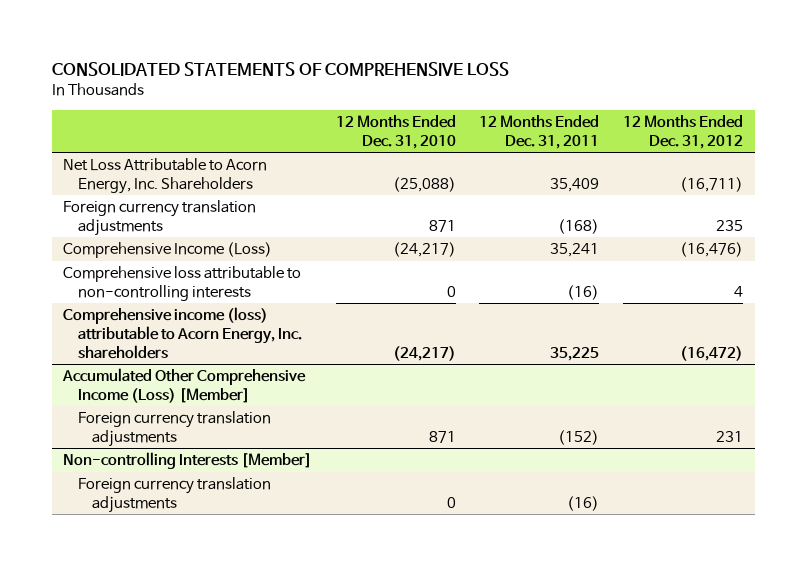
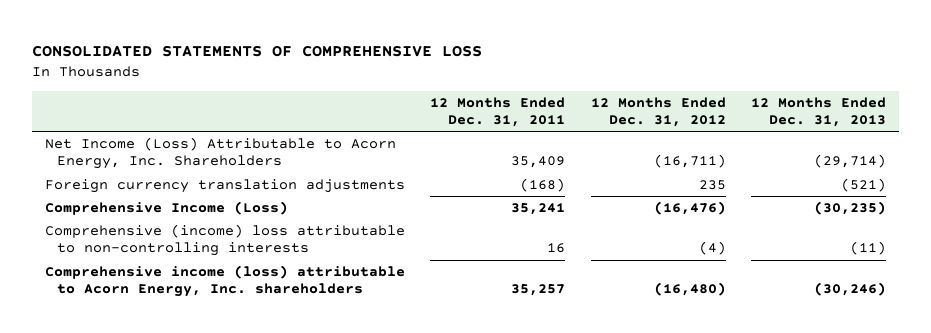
- | 12 Months Ended Dec. 31, 2010 | 12 Months Ended Dec. 31, 2011 | 12 Months Ended Dec. 31, 2012
+ | 12 Months Ended Dec. 31, 2011 | 12 Months Ended Dec. 31, 2012 | 12 Months Ended Dec. 31, 2013
- Net Loss Attributable to Acorn Energy, Inc. Shareholders | (25,088) | 35,409 | (16,711)
+ Net Income (Loss) Attributable to Acorn Energy, Inc. Shareholders | 35,409 | (16,711) | (29,714)
- Comprehensive loss attributable to non-controlling interests | 0 | (16) | 4
- Comprehensive income (loss) attributable to Acorn Energy, Inc. shareholders | (24,217) | 35,225 | (16,472)
- Accumulated Other Comprehensive Income (Loss) [Member]
- Foreign currency translation adjustments | 871 | (152) | 231
- Non-controlling Interests [Member]
- Foreign currency translation adjustments | 0 | (16) |
+ Comprehensive (income) loss attributable to non-controlling interests | 16 | (4) | (11)
+ Comprehensive income (loss) attributable to Acorn Energy, Inc. shareholders | 35,257 | (16,480) | (30,246)

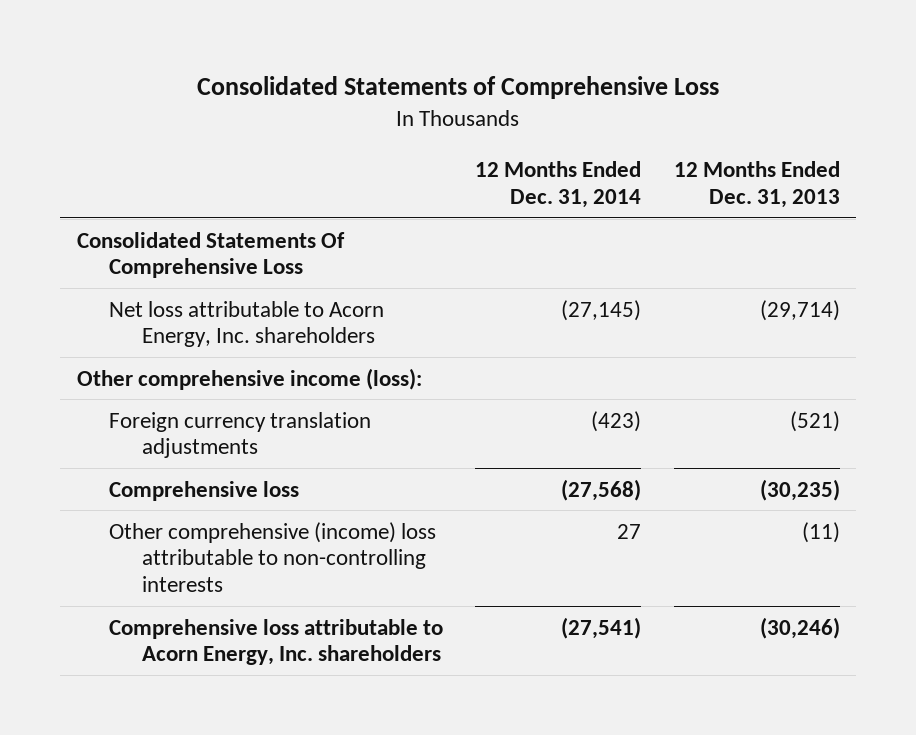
- CONSOLIDATED STATEMENTS OF COMPREHENSIVE LOSS
+ Consolidated Statements of Comprehensive Loss
- | 12 Months Ended Dec. 31, 2011 | 12 Months Ended Dec. 31, 2012 | 12 Months Ended Dec. 31, 2013
+ | 12 Months Ended Dec. 31, 2014 | 12 Months Ended Dec. 31, 2013
- Net Income (Loss) Attributable to Acorn Energy, Inc. Shareholders | 35,409 | (16,711) | (29,714)
+ Consolidated Statements Of Comprehensive Loss
+ Net loss attributable to Acorn Energy, Inc. shareholders | (27,145) | (29,714)
+ Other comprehensive income (loss):
- Comprehensive Income (Loss) | 35,241 | (16,476) | (30,235)
- Comprehensive (income) loss attributable to non-controlling interests | 16 | (4) | (11)
- Comprehensive income (loss) attributable to Acorn Energy, Inc. shareholders | 35,257 | (16,480) | (30,246)
+ Comprehensive loss | (27,568) | (30,235)
+ Other comprehensive (income) loss attributable to non-controlling interests | 27 | (11)
+ Comprehensive loss attributable to Acorn Energy, Inc. shareholders | (27,541) | (30,246)

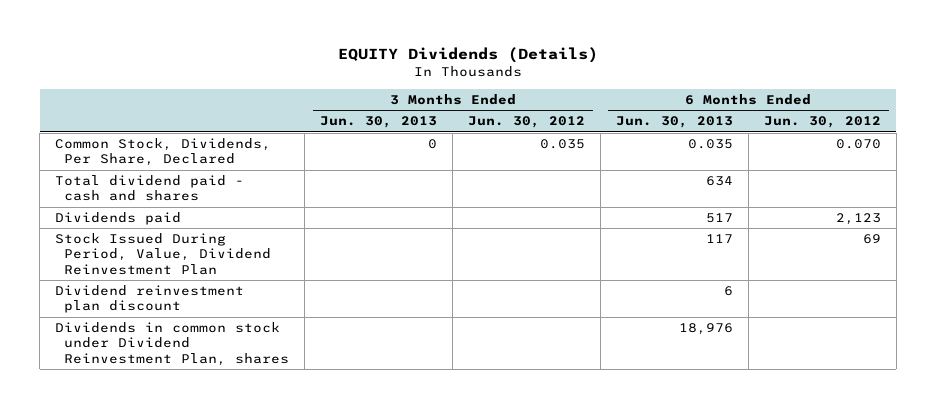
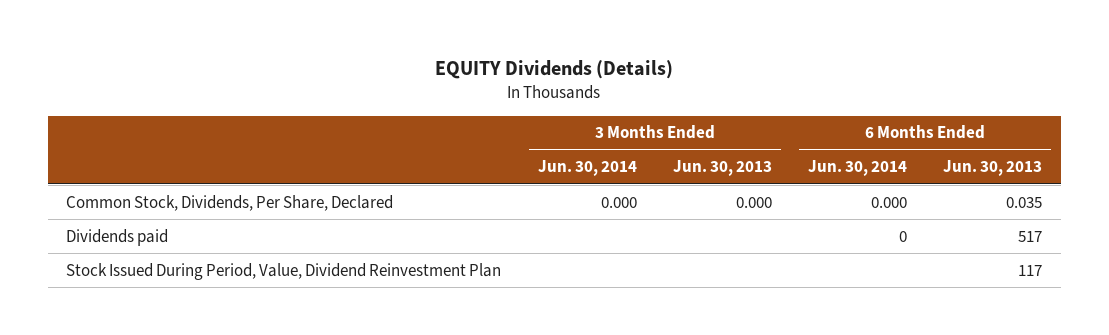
- | 3 Months Ended Jun. 30, 2013 | 3 Months Ended Jun. 30, 2012 | 6 Months Ended Jun. 30, 2013 | 6 Months Ended Jun. 30, 2012
+ | 3 Months Ended Jun. 30, 2014 | 3 Months Ended Jun. 30, 2013 | 6 Months Ended Jun. 30, 2014 | 6 Months Ended Jun. 30, 2013
- Common Stock, Dividends, Per Share, Declared | 0 | 0.035 | 0.035 | 0.070
- Total dividend paid - cash and shares | | | 634 |
+ Common Stock, Dividends, Per Share, Declared | 0.000 | 0.000 | 0.000 | 0.035
- Dividend reinvestment plan discount | | | 6 |
- Dividends in common stock under Dividend Reinvestment Plan, shares | | | 18,976 |

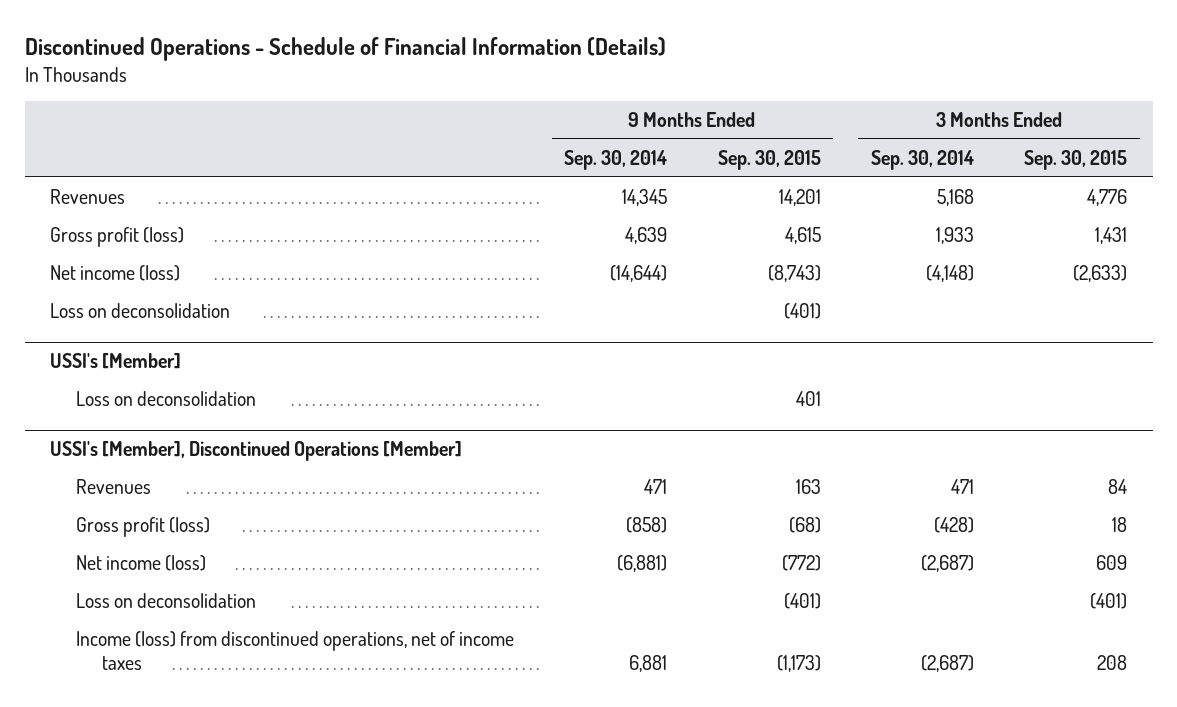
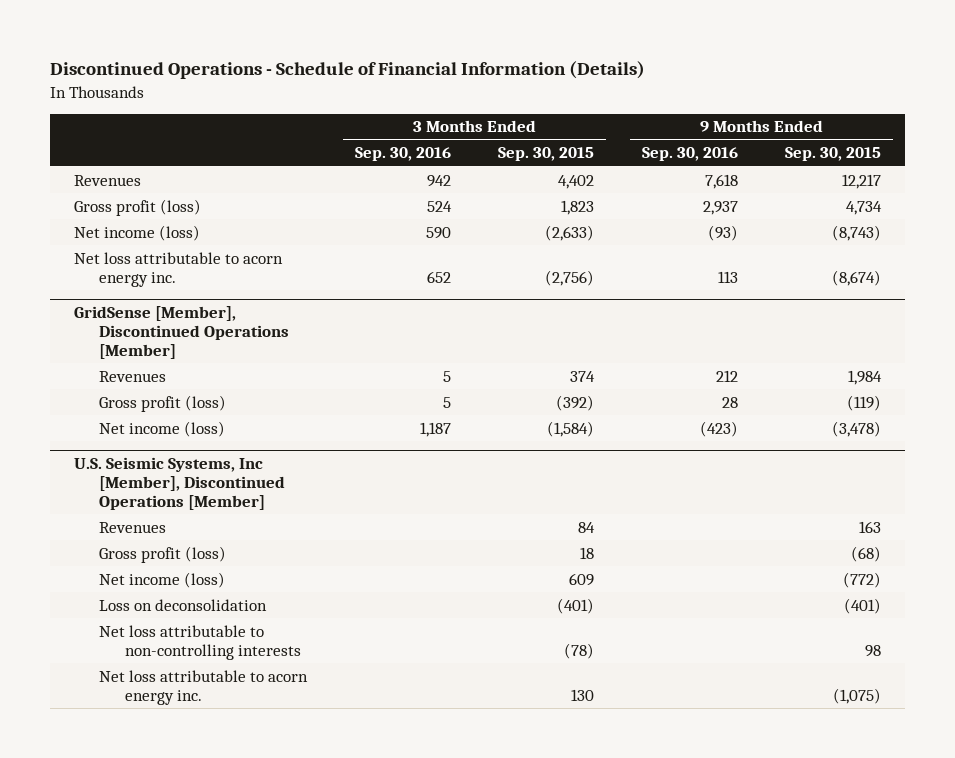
- | 9 Months Ended Sep. 30, 2014 | 9 Months Ended Sep. 30, 2015 | 3 Months Ended Sep. 30, 2014 | 3 Months Ended Sep. 30, 2015
+ | 3 Months Ended Sep. 30, 2016 | 3 Months Ended Sep. 30, 2015 | 9 Months Ended Sep. 30, 2016 | 9 Months Ended Sep. 30, 2015
- Revenues | 14,345 | 14,201 | 5,168 | 4,776
- Gross profit (loss) | 4,639 | 4,615 | 1,933 | 1,431
+ Revenues | 942 | 4,402 | 7,618 | 12,217
+ Gross profit (loss) | 524 | 1,823 | 2,937 | 4,734
- Loss on deconsolidation | | (401) | |
- USSI's [Member]
- Loss on deconsolidation | | 401 | |
- USSI's [Member], Discontinued Operations [Member]
+ Net loss attributable to acorn energy inc. | 652 | (2,756) | 113 | (8,674)
+ GridSense [Member], Discontinued Operations [Member]
+ Revenues | 5 | 374 | 212 | 1,984
+ Gross profit (loss) | 5 | (392) | 28 | (119)
+ Net income (loss) | 1,187 | (1,584) | (423) | (3,478)
+ U.S. Seismic Systems, Inc [Member], Discontinued Operations [Member]
- Income (loss) from discontinued operations, net of income taxes | 6,881 | (1,173) | (2,687) | 208
+ Net loss attributable to non-controlling interests | | (78) | | 98
+ Net loss attributable to acorn energy inc. | | 130 | | (1,075)

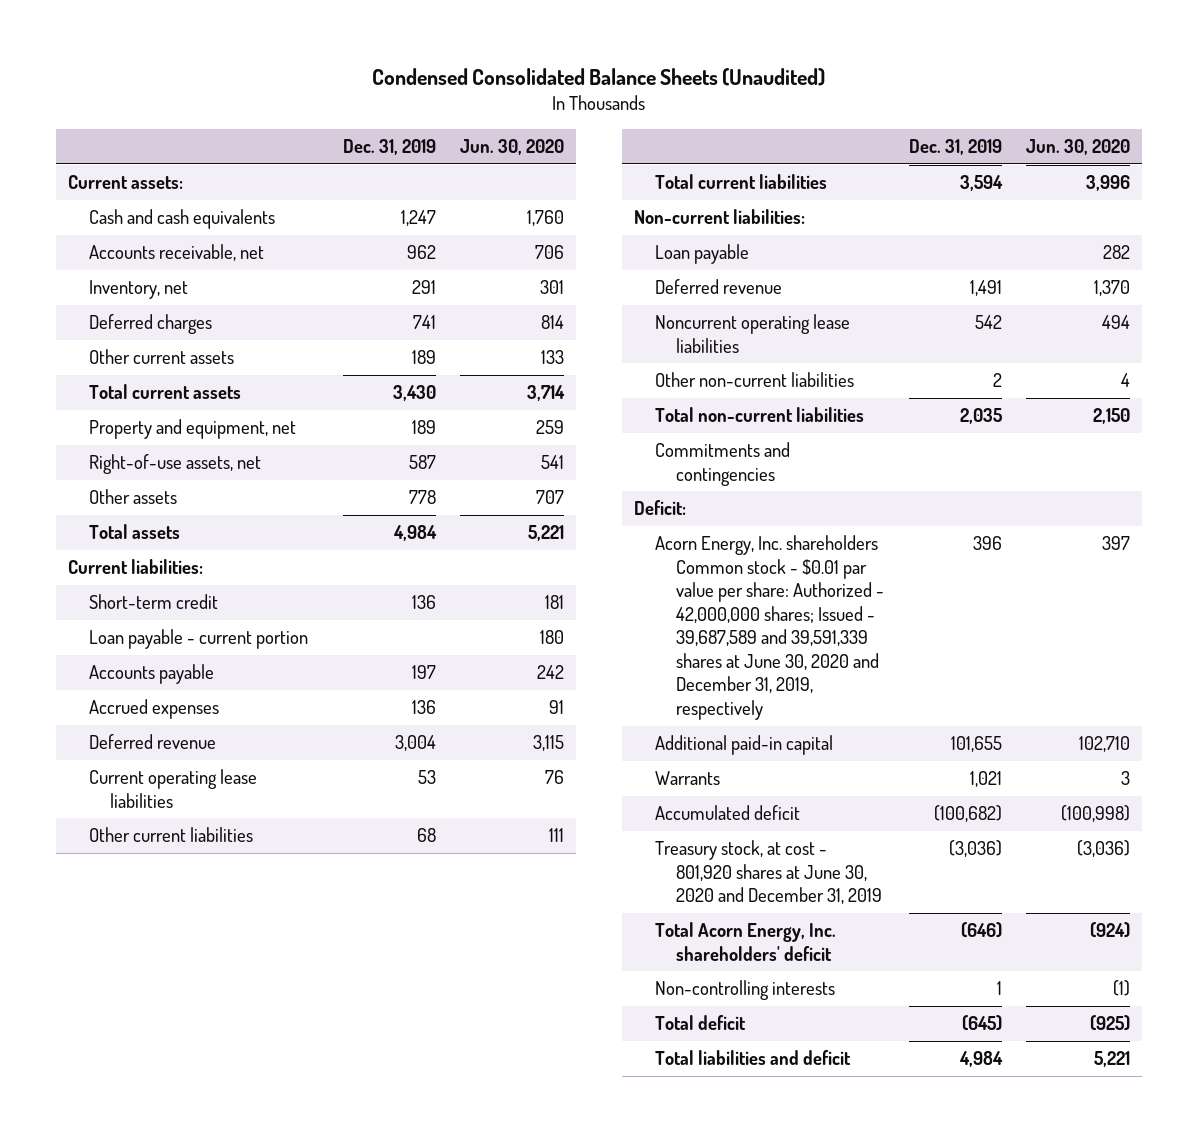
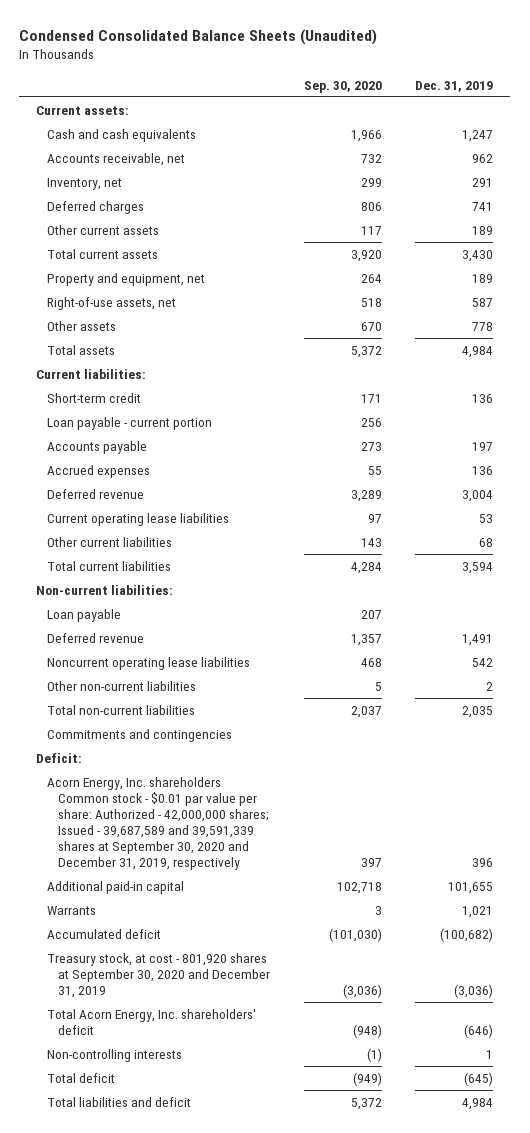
- | Dec. 31, 2019 | Jun. 30, 2020
+ | Sep. 30, 2020 | Dec. 31, 2019
- Acorn Energy, Inc. shareholders Common stock - $0.01 par value per share: Authorized - 42,000,000 shares; Issued - 39,687,589 and 39,591,339 shares at June 30, 2020 and December 31, 2019, respectively | 396 | 397
+ Acorn Energy, Inc. shareholders Common stock - $0.01 par value per share: Authorized - 42,000,000 shares; Issued - 39,687,589 and 39,591,339 shares at September 30, 2020 and December 31, 2019, respectively | 397 | 396
- Treasury stock, at cost - 801,920 shares at June 30, 2020 and December 31, 2019 | (3,036) | (3,036)
+ Treasury stock, at cost - 801,920 shares at September 30, 2020 and December 31, 2019 | (3,036) | (3,036)

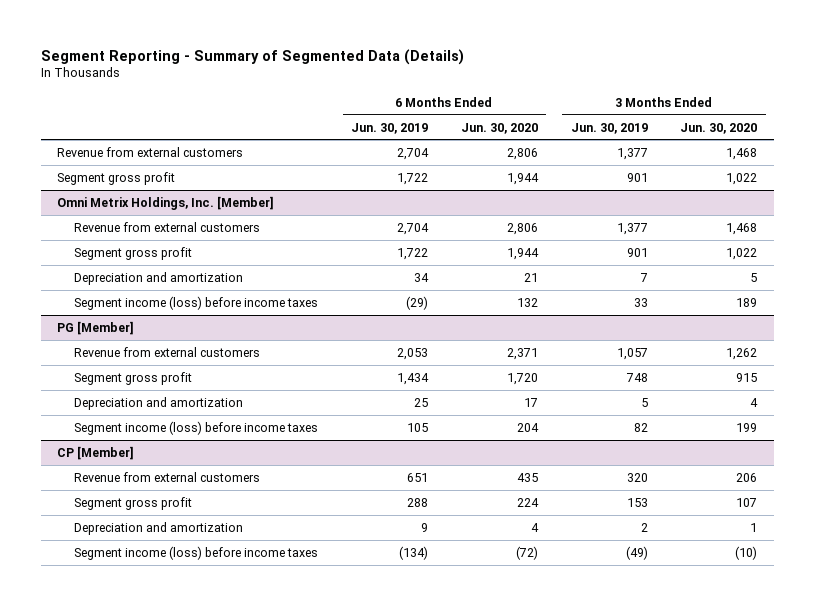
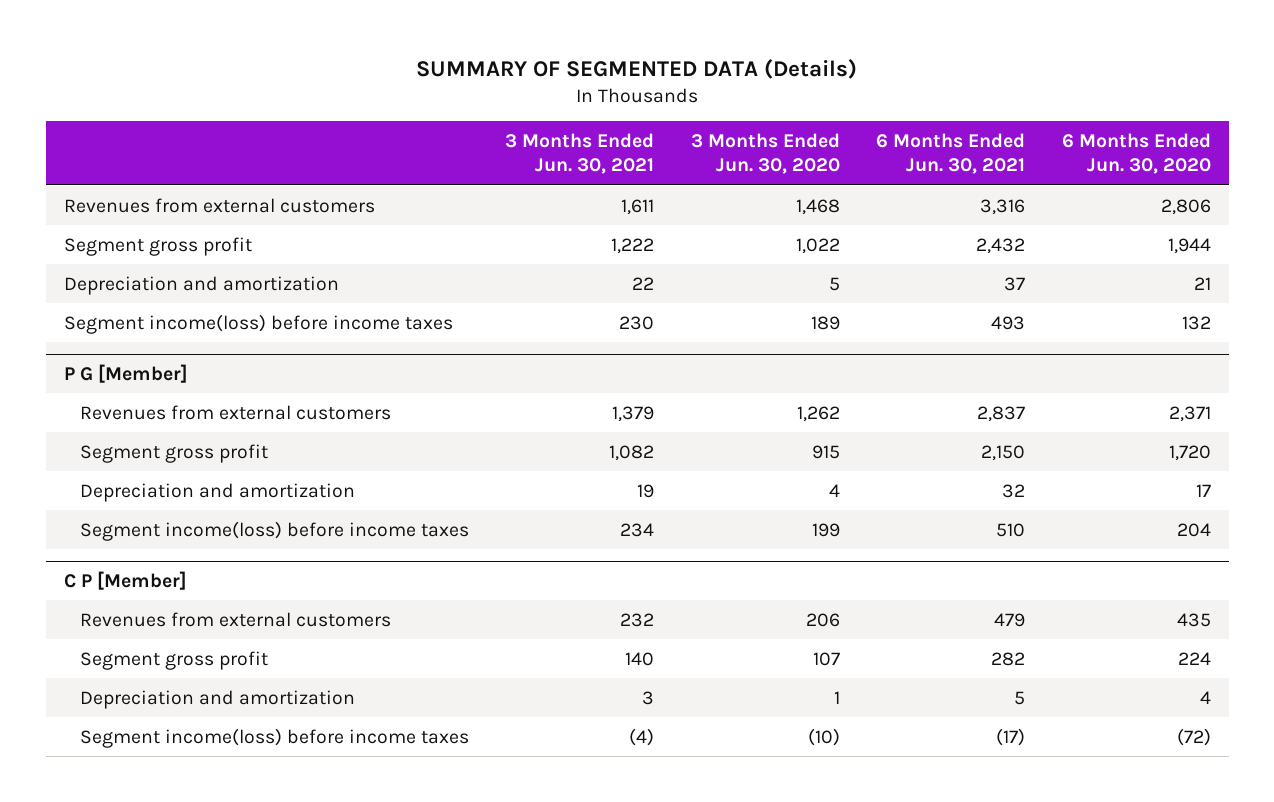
- Segment Reporting - Summary of Segmented Data (Details)
+ SUMMARY OF SEGMENTED DATA (Details)
- | 6 Months Ended Jun. 30, 2019 | 6 Months Ended Jun. 30, 2020 | 3 Months Ended Jun. 30, 2019 | 3 Months Ended Jun. 30, 2020
+ | 3 Months Ended Jun. 30, 2021 | 3 Months Ended Jun. 30, 2020 | 6 Months Ended Jun. 30, 2021 | 6 Months Ended Jun. 30, 2020
- Revenue from external customers | 2,704 | 2,806 | 1,377 | 1,468
- Segment gross profit | 1,722 | 1,944 | 901 | 1,022
- Omni Metrix Holdings, Inc. [Member]
- Revenue from external customers | 2,704 | 2,806 | 1,377 | 1,468
+ Revenues from external customers | 1,611 | 1,468 | 3,316 | 2,806
- Segment income (loss) before income taxes | (29) | 132 | 33 | 189
- PG [Member]
- Revenue from external customers | 2,053 | 2,371 | 1,057 | 1,262
+ Segment income(loss) before income taxes | 230 | 189 | 493 | 132
+ P G [Member]
+ Revenues from external customers | 1,379 | 1,262 | 2,837 | 2,371
- Segment income (loss) before income taxes | 105 | 204 | 82 | 199
- CP [Member]
- Revenue from external customers | 651 | 435 | 320 | 206
+ Segment income(loss) before income taxes | 234 | 199 | 510 | 204
+ C P [Member]
+ Revenues from external customers | 232 | 206 | 479 | 435
- Segment income (loss) before income taxes | (134) | (72) | (49) | (10)
+ Segment income(loss) before income taxes | (4) | (10) | (17) | (72)

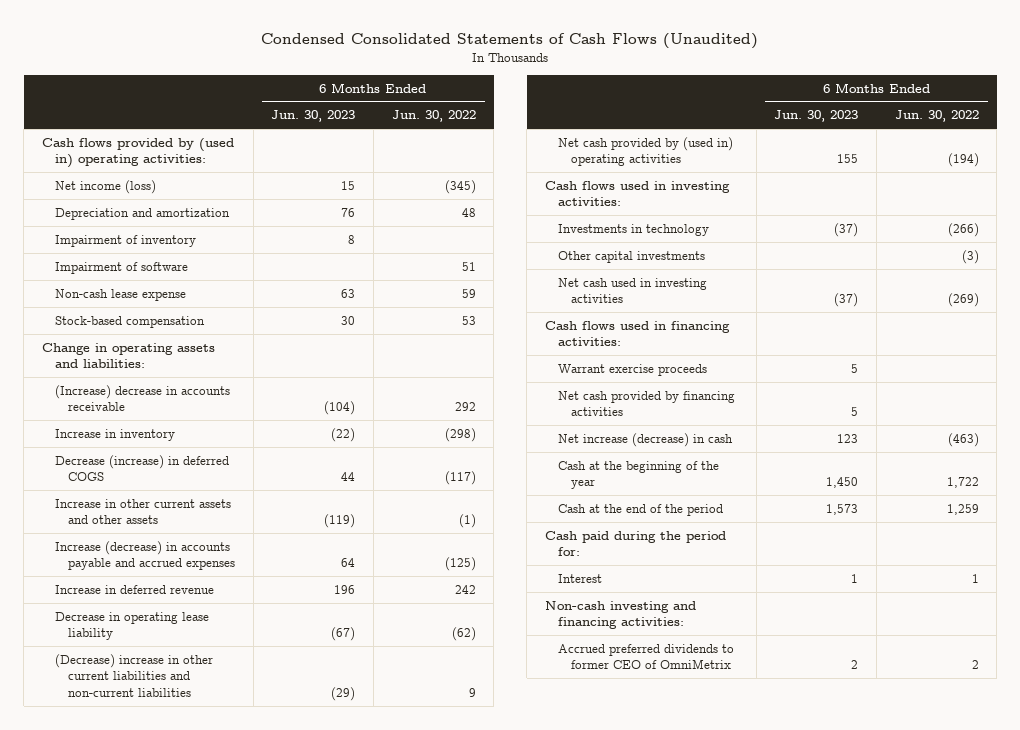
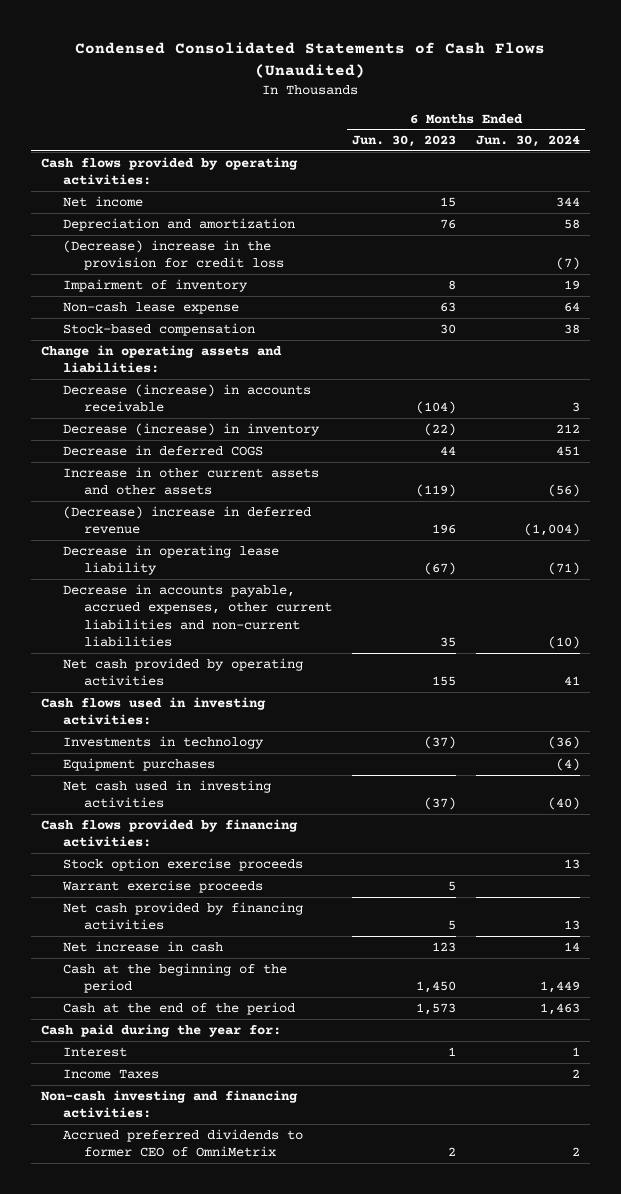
- | 6 Months Ended Jun. 30, 2023 | 6 Months Ended Jun. 30, 2022
+ | 6 Months Ended Jun. 30, 2023 | 6 Months Ended Jun. 30, 2024
- Cash flows provided by (used in) operating activities:
- Net income (loss) | 15 | (345)
+ Cash flows provided by operating activities:
+ Net income | 15 | 344
+ (Decrease) increase in the provision for credit loss | | (7)
- Impairment of software | | 51
- (Increase) decrease in accounts receivable | (104) | 292
- Increase in inventory | (22) | (298)
- Decrease (increase) in deferred COGS | 44 | (117)
+ Decrease (increase) in accounts receivable | (104) | 3
+ Decrease (increase) in inventory | (22) | 212
+ Decrease in deferred COGS | 44 | 451
- Increase (decrease) in accounts payable and accrued expenses | 64 | (125)
- Increase in deferred revenue | 196 | 242
+ (Decrease) increase in deferred revenue | 196 | (1,004)
- (Decrease) increase in other current liabilities and non-current liabilities | (29) | 9
- Net cash provided by (used in) operating activities | 155 | (194)
+ Decrease in accounts payable, accrued expenses, other current liabilities and non-current liabilities | 35 | (10)
+ Net cash provided by operating activities | 155 | 41
- Other capital investments | | (3)
+ Equipment purchases | | (4)
- Cash flows used in financing activities:
+ Cash flows provided by financing activities:
+ Stock option exercise proceeds | | 13
- Net increase (decrease) in cash | 123 | (463)
- Cash at the beginning of the year | 1,450 | 1,722
+ Net increase in cash | 123 | 14
+ Cash at the beginning of the period | 1,450 | 1,449
- Cash paid during the period for:
+ Cash paid during the year for:
+ Income Taxes | | 2

